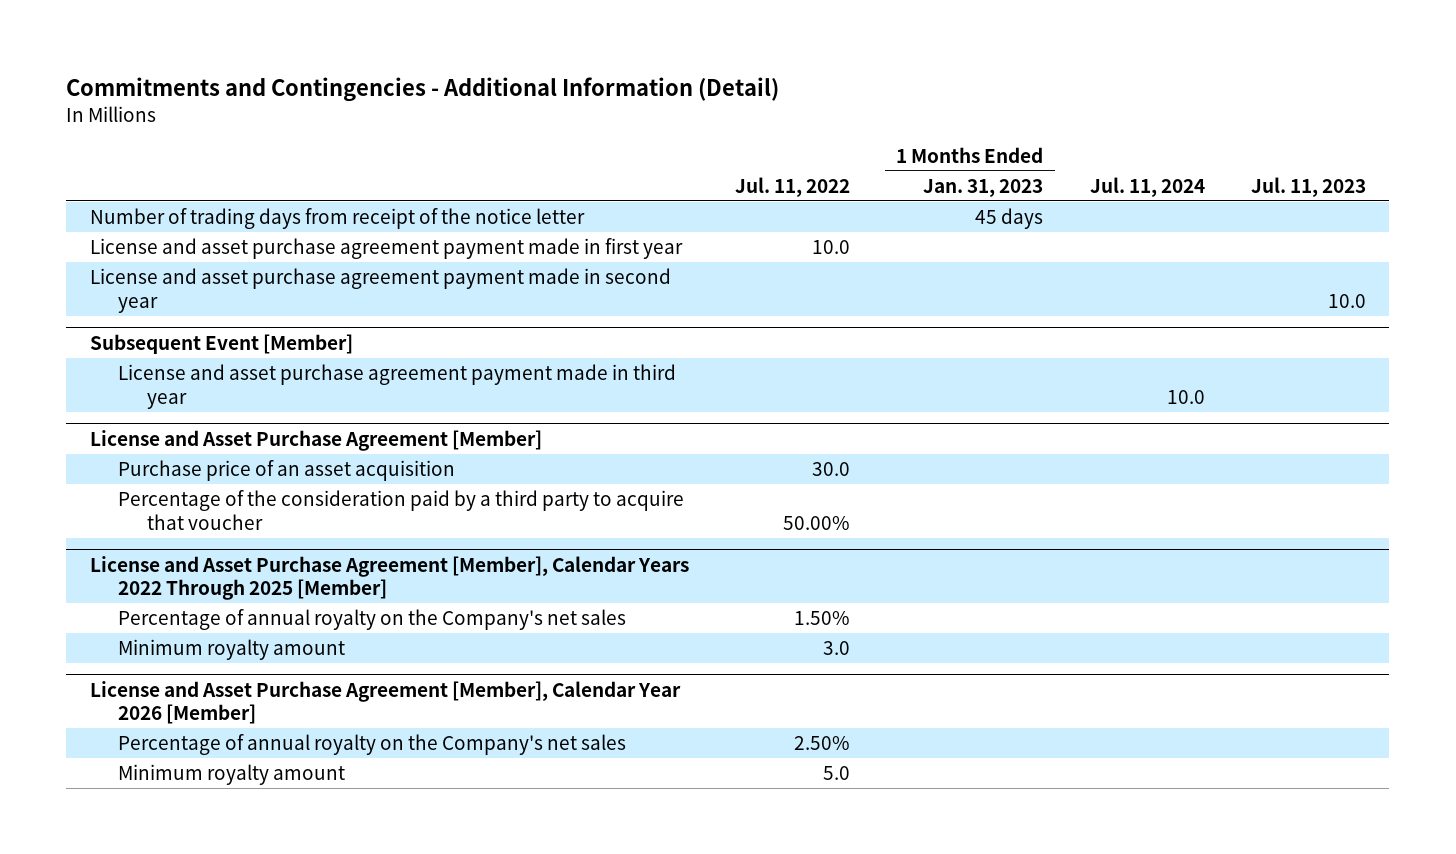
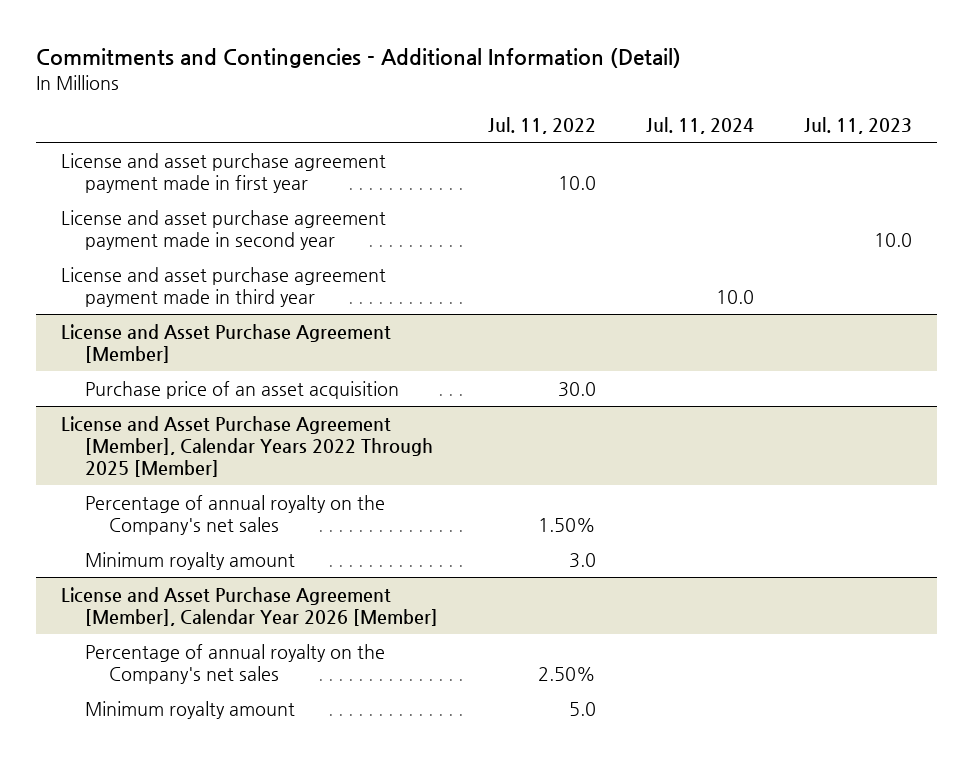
- | Jul. 11, 2022 | 1 Months Ended Jan. 31, 2023 | Jul. 11, 2024 | Jul. 11, 2023
+ | Jul. 11, 2022 | Jul. 11, 2024 | Jul. 11, 2023
- Number of trading days from receipt of the notice letter | | 45 days | |
- Subsequent Event [Member]
@ License and Asset Purchase Agreement [Member]
- Percentage of the consideration paid by a third party to acquire that voucher | 50.00% | | |

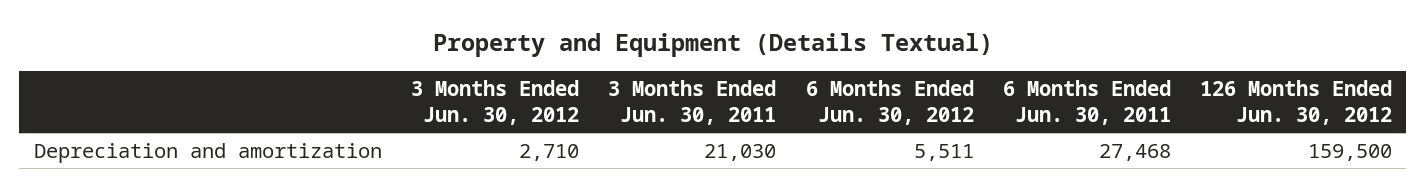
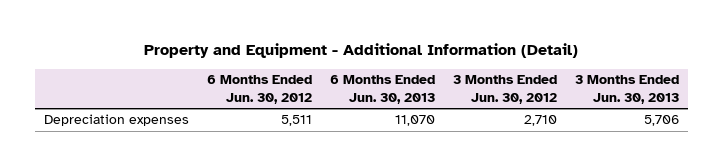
- Property and Equipment (Details Textual)
+ Property and Equipment - Additional Information (Detail)
- | 3 Months Ended Jun. 30, 2012 | 3 Months Ended Jun. 30, 2011 | 6 Months Ended Jun. 30, 2012 | 6 Months Ended Jun. 30, 2011 | 126 Months Ended Jun. 30, 2012
+ | 6 Months Ended Jun. 30, 2012 | 6 Months Ended Jun. 30, 2013 | 3 Months Ended Jun. 30, 2012 | 3 Months Ended Jun. 30, 2013
- Depreciation and amortization | 2,710 | 21,030 | 5,511 | 27,468 | 159,500
+ Depreciation expenses | 5,511 | 11,070 | 2,710 | 5,706

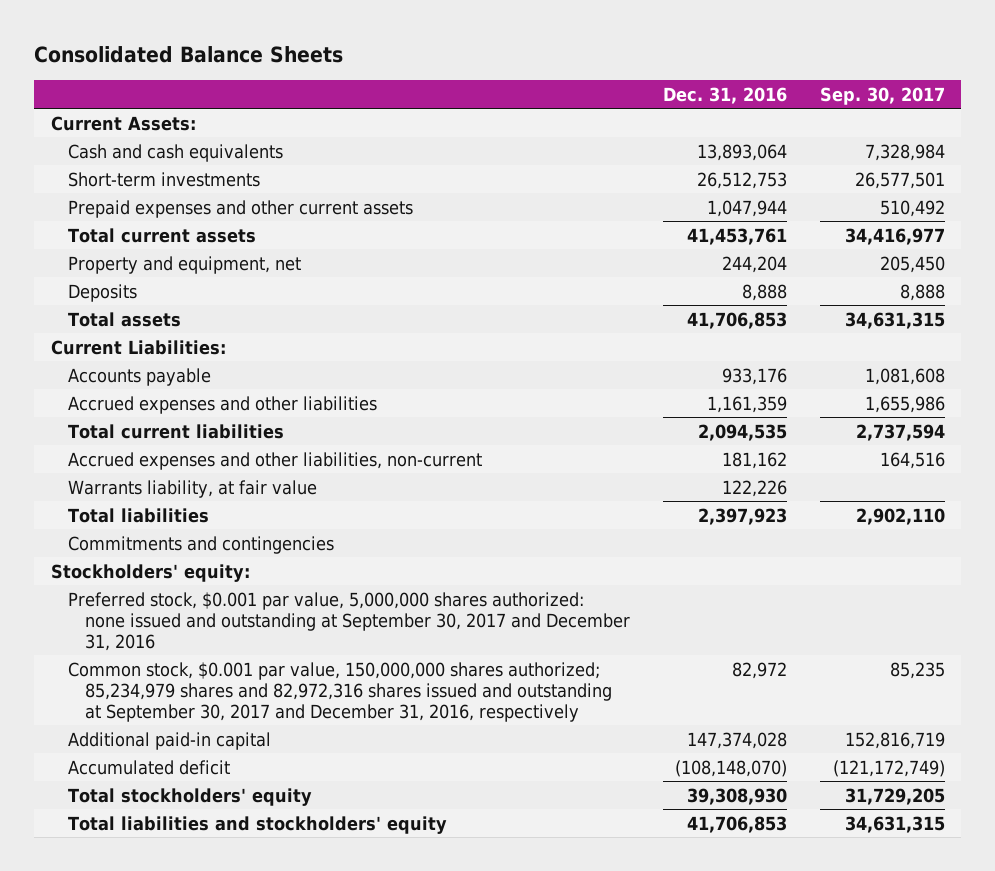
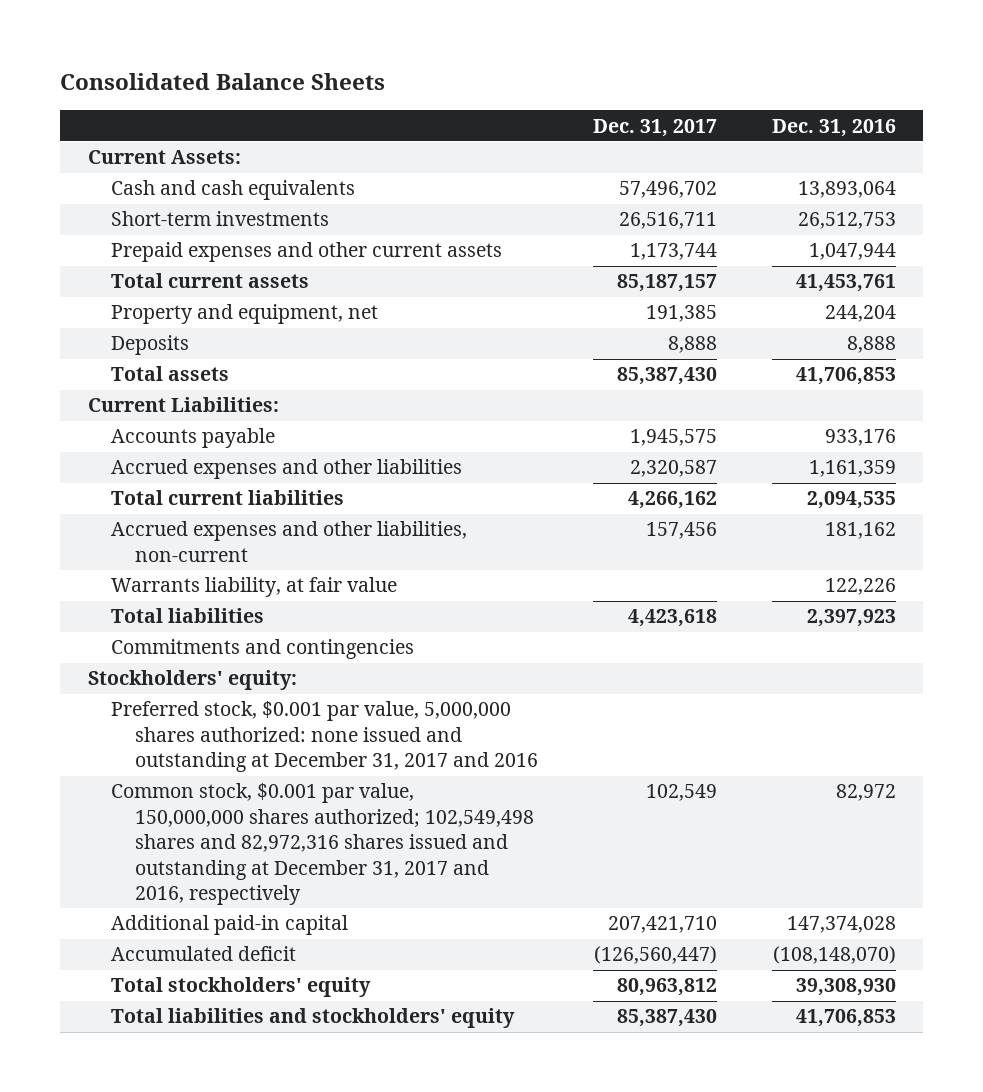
- | Dec. 31, 2016 | Sep. 30, 2017
+ | Dec. 31, 2017 | Dec. 31, 2016
- Preferred stock, $0.001 par value, 5,000,000 shares authorized: none issued and outstanding at September 30, 2017 and December 31, 2016
- Common stock, $0.001 par value, 150,000,000 shares authorized; 85,234,979 shares and 82,972,316 shares issued and outstanding at September 30, 2017 and December 31, 2016, respectively | 82,972 | 85,235
+ Preferred stock, $0.001 par value, 5,000,000 shares authorized: none issued and outstanding at December 31, 2017 and 2016
+ Common stock, $0.001 par value, 150,000,000 shares authorized; 102,549,498 shares and 82,972,316 shares issued and outstanding at December 31, 2017 and 2016, respectively | 102,549 | 82,972

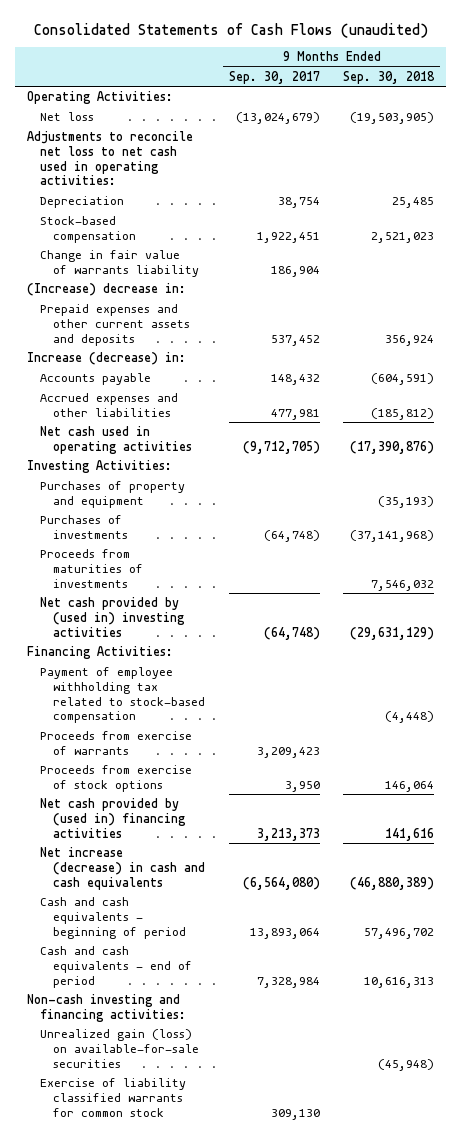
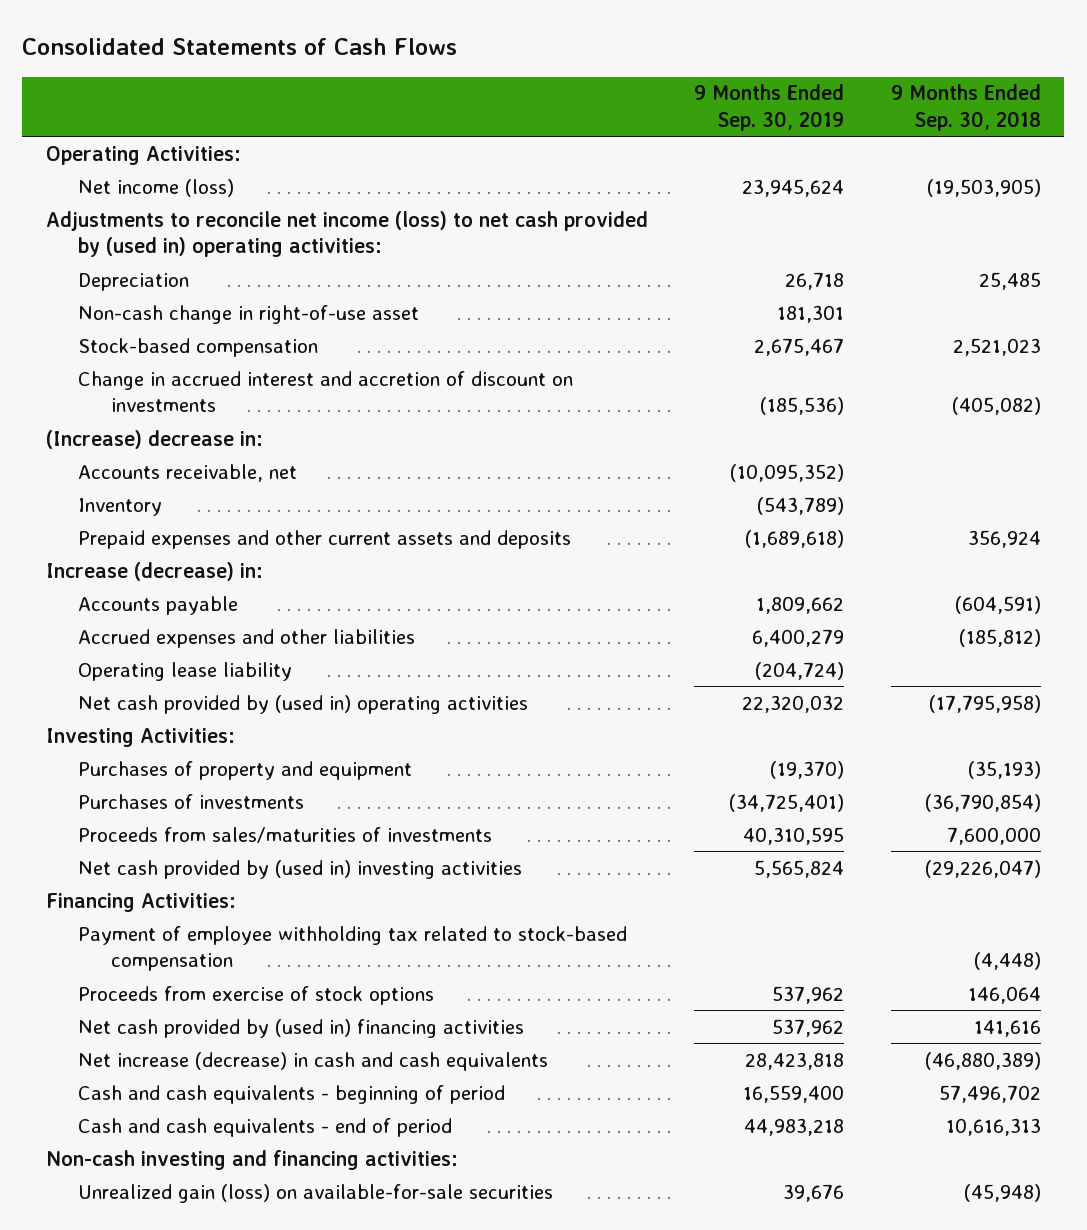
- Consolidated Statements of Cash Flows (unaudited)
+ Consolidated Statements of Cash Flows
- | 9 Months Ended Sep. 30, 2017 | 9 Months Ended Sep. 30, 2018
+ | 9 Months Ended Sep. 30, 2019 | 9 Months Ended Sep. 30, 2018
- Net loss | (13,024,679) | (19,503,905)
- Adjustments to reconcile net loss to net cash used in operating activities:
+ Net income (loss) | 23,945,624 | (19,503,905)
+ Adjustments to reconcile net income (loss) to net cash provided by (used in) operating activities:
+ Non-cash change in right-of-use asset | 181,301 |
- Change in fair value of warrants liability | 186,904 |
+ Change in accrued interest and accretion of discount on investments | (185,536) | (405,082)
+ Accounts receivable, net | (10,095,352) |
+ Inventory | (543,789) |
- Net cash used in operating activities | (9,712,705) | (17,390,876)
+ Operating lease liability | (204,724) |
+ Net cash provided by (used in) operating activities | 22,320,032 | (17,795,958)
- Purchases of investments | (64,748) | (37,141,968)
- Proceeds from maturities of investments | | 7,546,032
- Net cash provided by (used in) investing activities | (64,748) | (29,631,129)
+ Purchases of investments | (34,725,401) | (36,790,854)
+ Proceeds from sales/maturities of investments | 40,310,595 | 7,600,000
+ Net cash provided by (used in) investing activities | 5,565,824 | (29,226,047)
- Proceeds from exercise of warrants | 3,209,423 |
- Exercise of liability classified warrants for common stock | 309,130 |

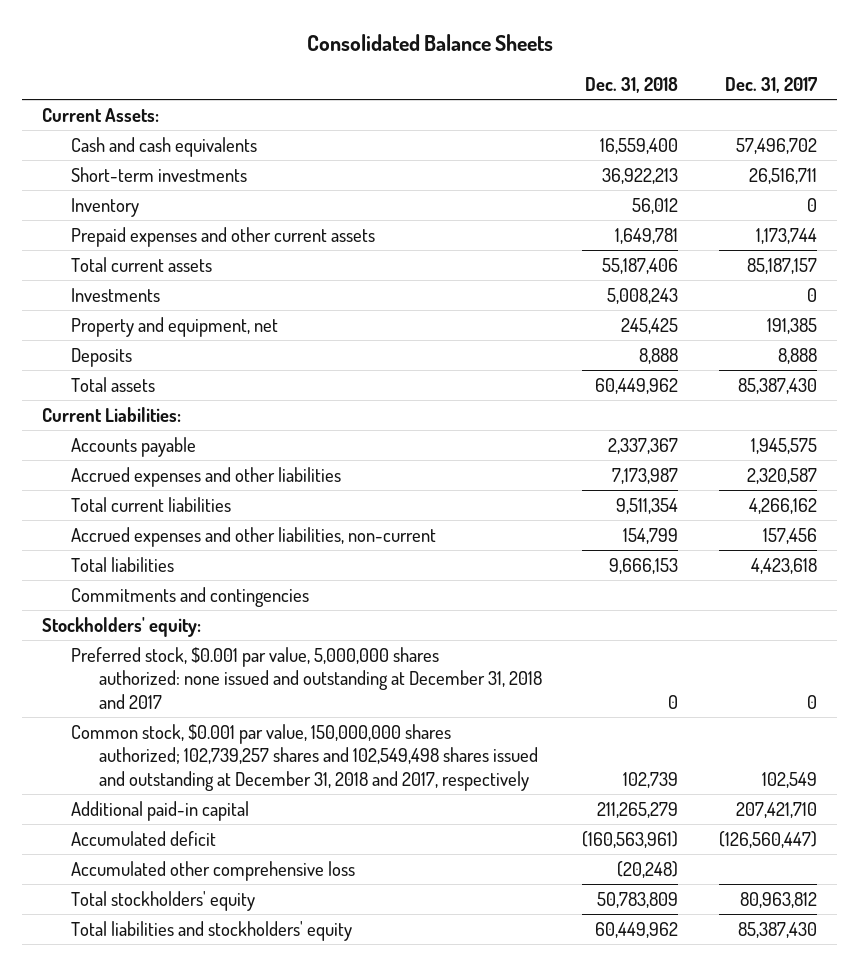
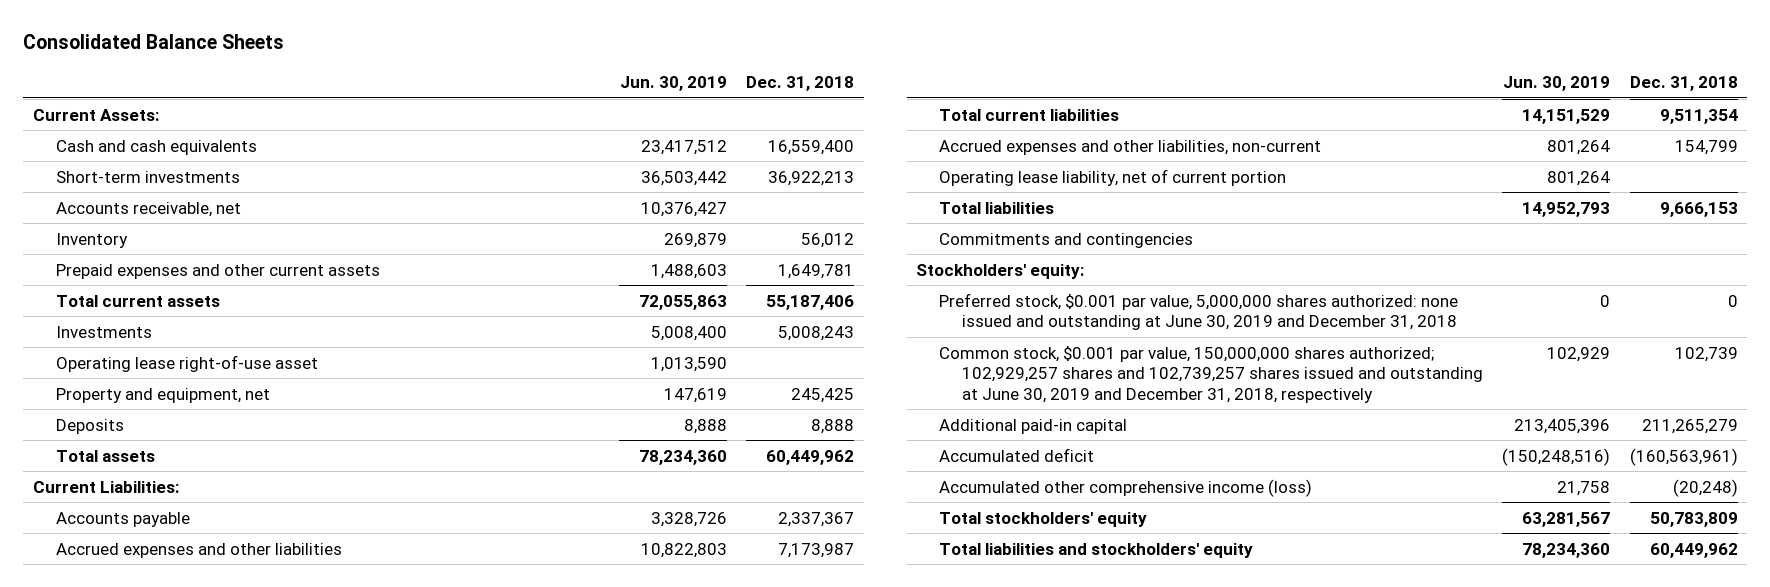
- | Dec. 31, 2018 | Dec. 31, 2017
+ | Jun. 30, 2019 | Dec. 31, 2018
+ Accounts receivable, net | 10,376,427 |
+ Operating lease right-of-use asset | 1,013,590 |
+ Operating lease liability, net of current portion | 801,264 |
- Preferred stock, $0.001 par value, 5,000,000 shares authorized: none issued and outstanding at December 31, 2018 and 2017 | 0 | 0
- Common stock, $0.001 par value, 150,000,000 shares authorized; 102,739,257 shares and 102,549,498 shares issued and outstanding at December 31, 2018 and 2017, respectively | 102,739 | 102,549
+ Preferred stock, $0.001 par value, 5,000,000 shares authorized: none issued and outstanding at June 30, 2019 and December 31, 2018 | 0 | 0
+ Common stock, $0.001 par value, 150,000,000 shares authorized; 102,929,257 shares and 102,739,257 shares issued and outstanding at June 30, 2019 and December 31, 2018, respectively | 102,929 | 102,739
- Accumulated other comprehensive loss | (20,248) |
+ Accumulated other comprehensive income (loss) | 21,758 | (20,248)

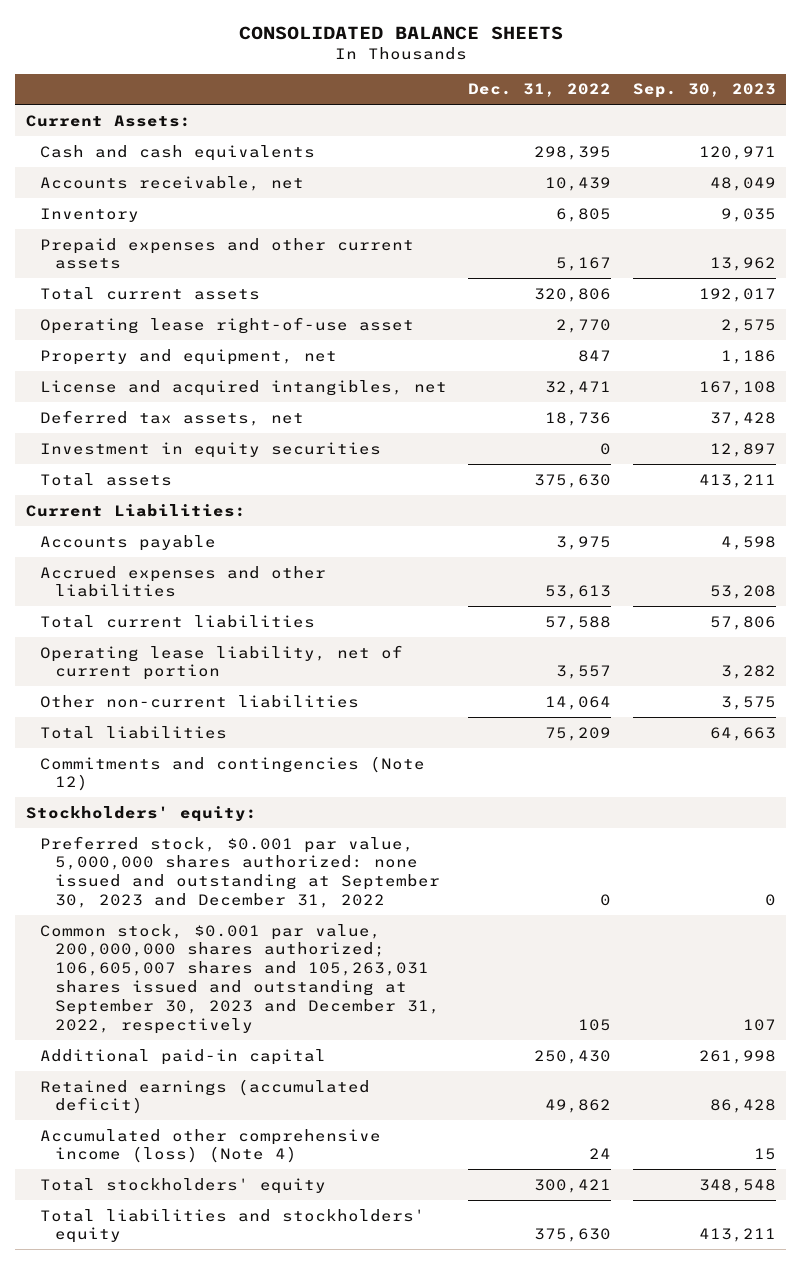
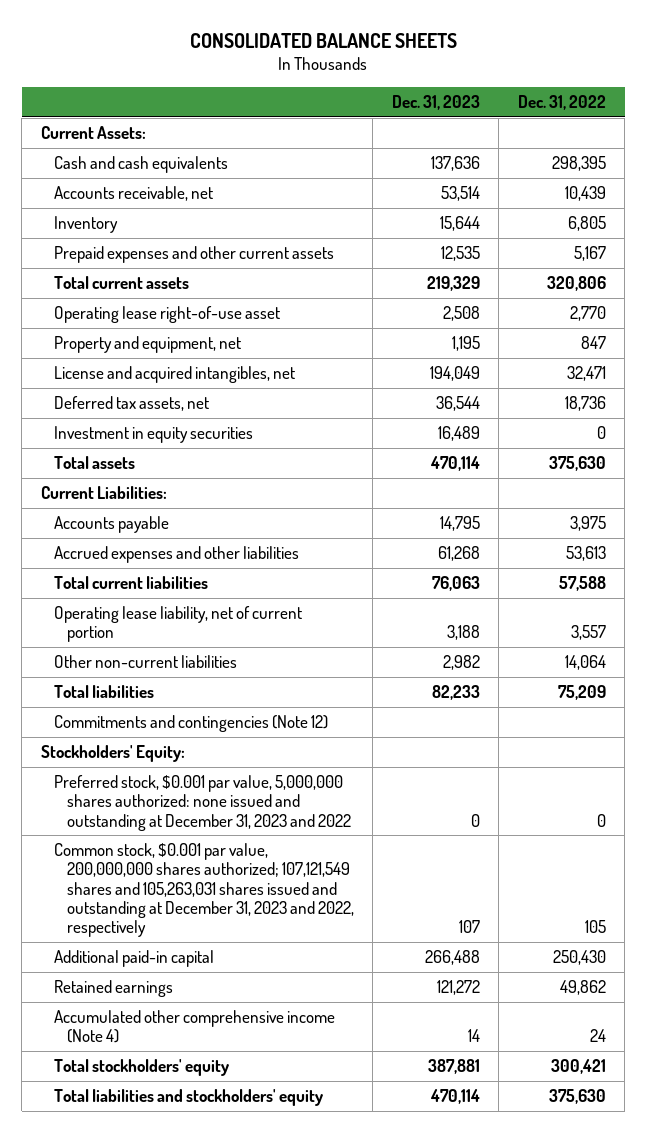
- | Dec. 31, 2022 | Sep. 30, 2023
+ | Dec. 31, 2023 | Dec. 31, 2022
- Stockholders' equity:
- Preferred stock, $0.001 par value, 5,000,000 shares authorized: none issued and outstanding at September 30, 2023 and December 31, 2022 | 0 | 0
- Common stock, $0.001 par value, 200,000,000 shares authorized; 106,605,007 shares and 105,263,031 shares issued and outstanding at September 30, 2023 and December 31, 2022, respectively | 105 | 107
+ Stockholders' Equity:
+ Preferred stock, $0.001 par value, 5,000,000 shares authorized: none issued and outstanding at December 31, 2023 and 2022 | 0 | 0
+ Common stock, $0.001 par value, 200,000,000 shares authorized; 107,121,549 shares and 105,263,031 shares issued and outstanding at December 31, 2023 and 2022, respectively | 107 | 105
- Retained earnings (accumulated deficit) | 49,862 | 86,428
- Accumulated other comprehensive income (loss) (Note 4) | 24 | 15
+ Retained earnings | 121,272 | 49,862
+ Accumulated other comprehensive income (Note 4) | 14 | 24

